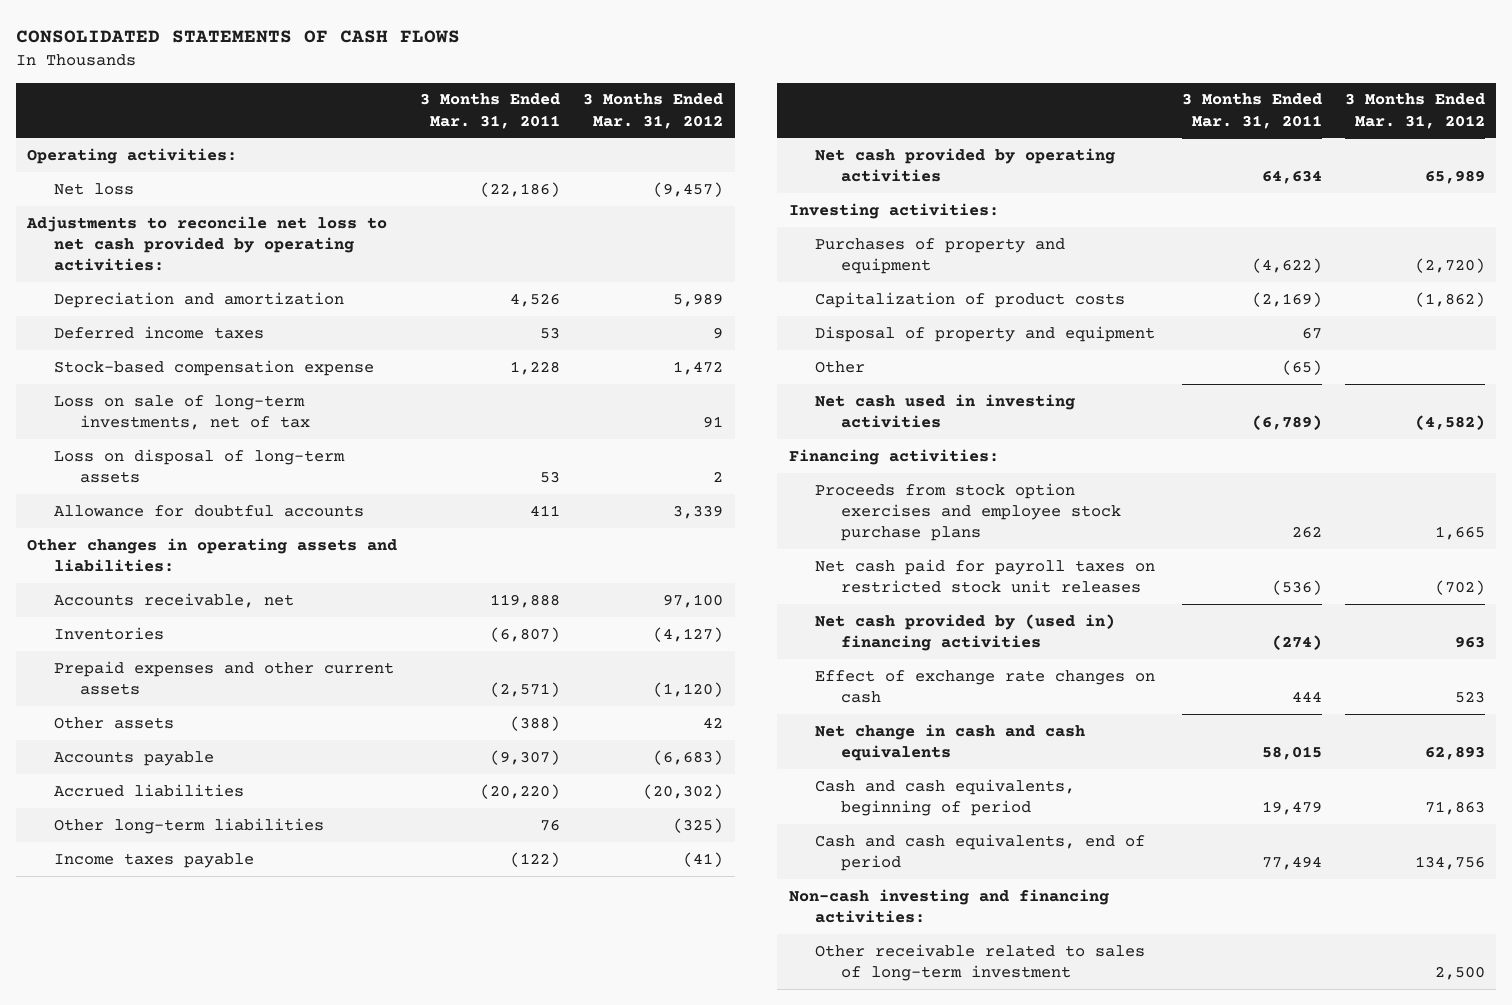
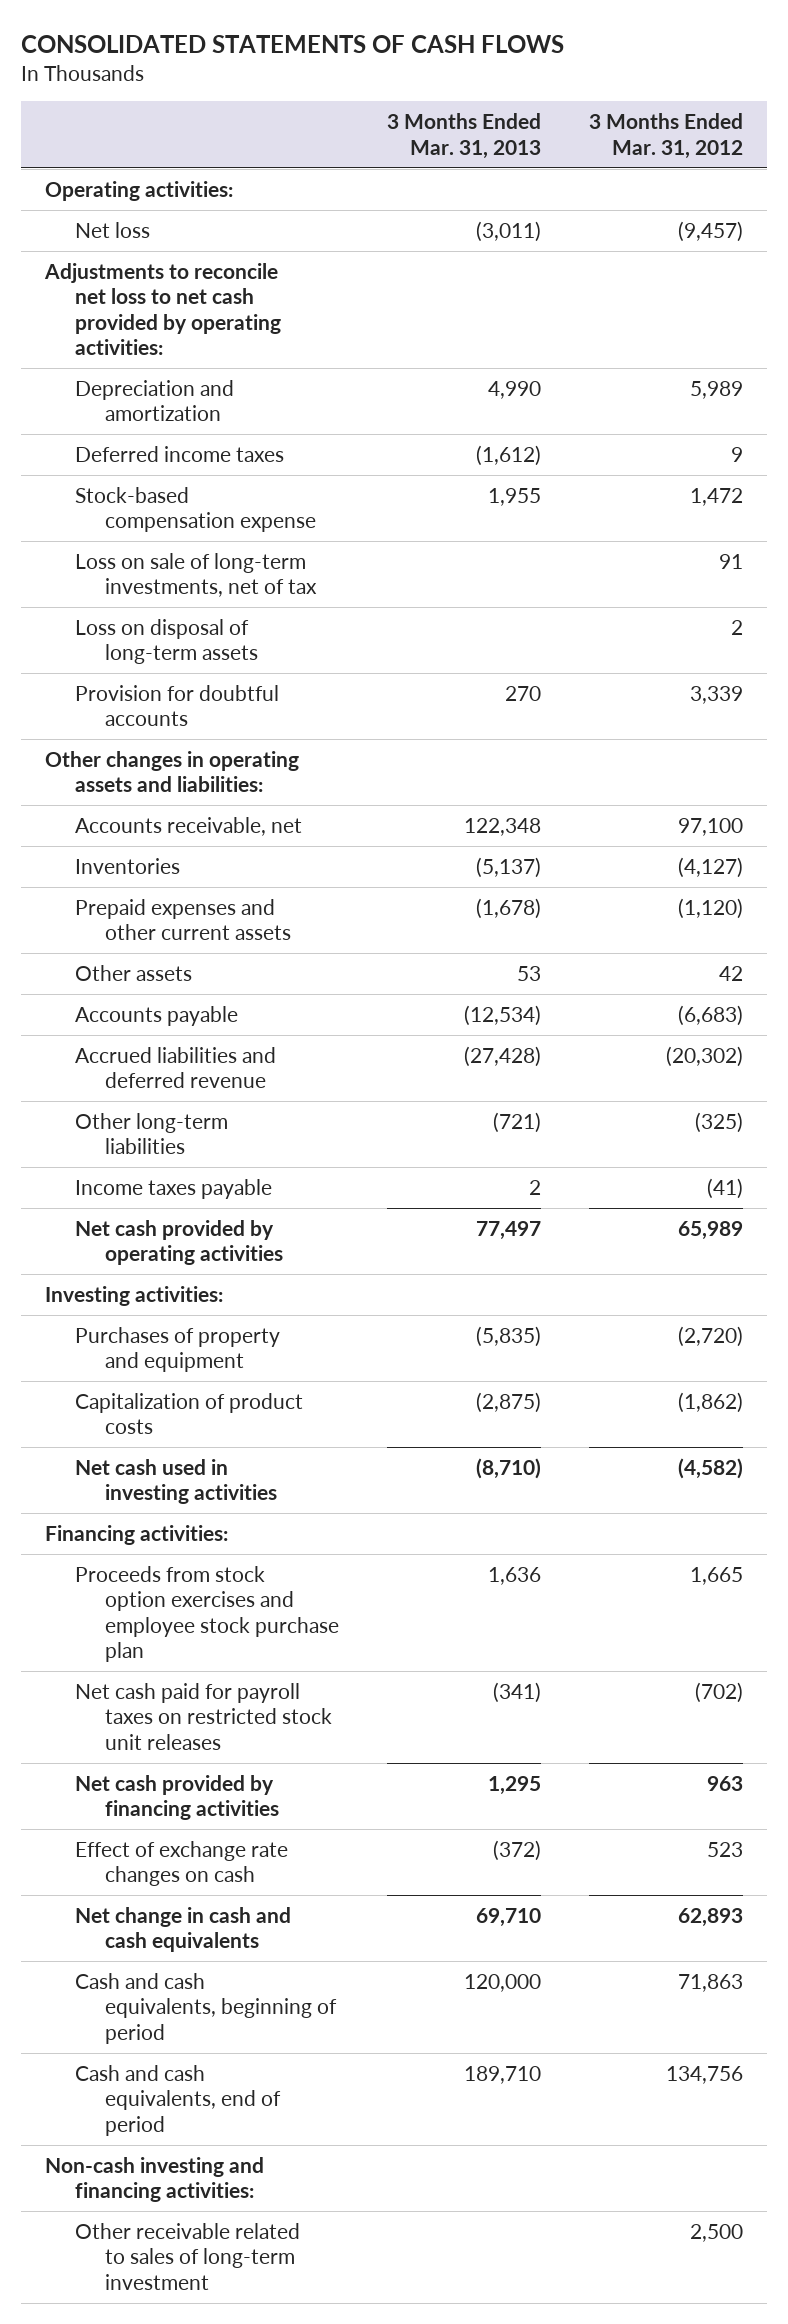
- | 3 Months Ended Mar. 31, 2011 | 3 Months Ended Mar. 31, 2012
+ | 3 Months Ended Mar. 31, 2013 | 3 Months Ended Mar. 31, 2012
- Allowance for doubtful accounts | 411 | 3,339
+ Provision for doubtful accounts | 270 | 3,339
- Accrued liabilities | (20,220) | (20,302)
+ Accrued liabilities and deferred revenue | (27,428) | (20,302)
- Disposal of property and equipment | 67 |
- Other | (65) |
- Proceeds from stock option exercises and employee stock purchase plans | 262 | 1,665
+ Proceeds from stock option exercises and employee stock purchase plan | 1,636 | 1,665
- Net cash provided by (used in) financing activities | (274) | 963
+ Net cash provided by financing activities | 1,295 | 963

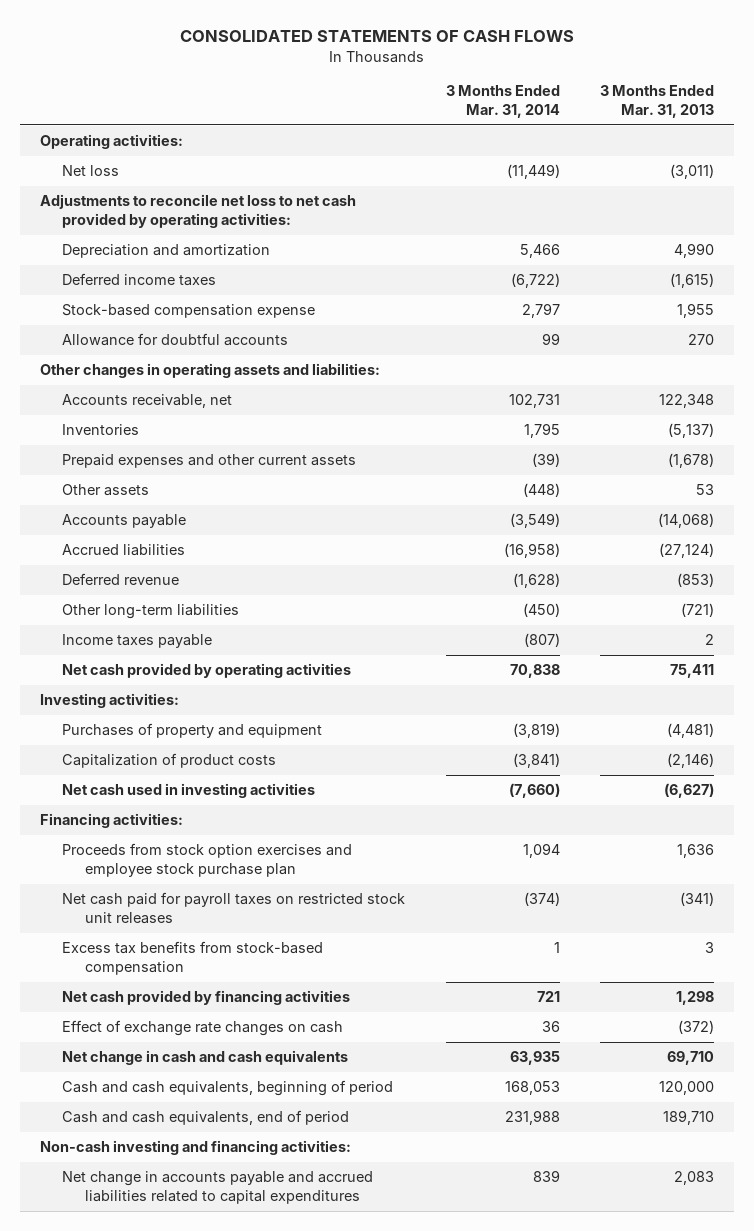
- | 3 Months Ended Mar. 31, 2013 | 3 Months Ended Mar. 31, 2012
+ | 3 Months Ended Mar. 31, 2014 | 3 Months Ended Mar. 31, 2013
- Deferred income taxes | (1,612) | 9
+ Deferred income taxes | (6,722) | (1,615)
- Loss on sale of long-term investments, net of tax | | 91
- Loss on disposal of long-term assets | | 2
- Provision for doubtful accounts | 270 | 3,339
+ Allowance for doubtful accounts | 99 | 270
- Accounts payable | (12,534) | (6,683)
- Accrued liabilities and deferred revenue | (27,428) | (20,302)
+ Accounts payable | (3,549) | (14,068)
+ Accrued liabilities | (16,958) | (27,124)
+ Deferred revenue | (1,628) | (853)
- Net cash provided by operating activities | 77,497 | 65,989
+ Net cash provided by operating activities | 70,838 | 75,411
- Purchases of property and equipment | (5,835) | (2,720)
- Capitalization of product costs | (2,875) | (1,862)
- Net cash used in investing activities | (8,710) | (4,582)
+ Purchases of property and equipment | (3,819) | (4,481)
+ Capitalization of product costs | (3,841) | (2,146)
+ Net cash used in investing activities | (7,660) | (6,627)
- Net cash provided by financing activities | 1,295 | 963
+ Excess tax benefits from stock-based compensation | 1 | 3
+ Net cash provided by financing activities | 721 | 1,298
- Other receivable related to sales of long-term investment | | 2,500
+ Net change in accounts payable and accrued liabilities related to capital expenditures | 839 | 2,083

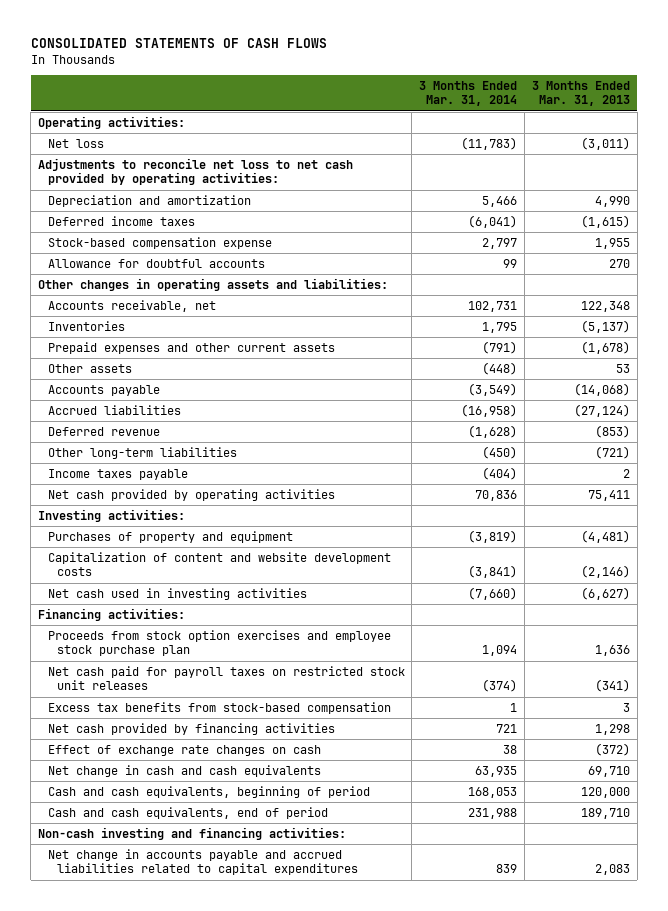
- Net loss | (11,449) | (3,011)
+ Net loss | (11,783) | (3,011)
- Deferred income taxes | (6,722) | (1,615)
+ Deferred income taxes | (6,041) | (1,615)
- Prepaid expenses and other current assets | (39) | (1,678)
+ Prepaid expenses and other current assets | (791) | (1,678)
- Income taxes payable | (807) | 2
- Net cash provided by operating activities | 70,838 | 75,411
+ Income taxes payable | (404) | 2
+ Net cash provided by operating activities | 70,836 | 75,411
- Capitalization of product costs | (3,841) | (2,146)
+ Capitalization of content and website development costs | (3,841) | (2,146)
- Effect of exchange rate changes on cash | 36 | (372)
+ Effect of exchange rate changes on cash | 38 | (372)

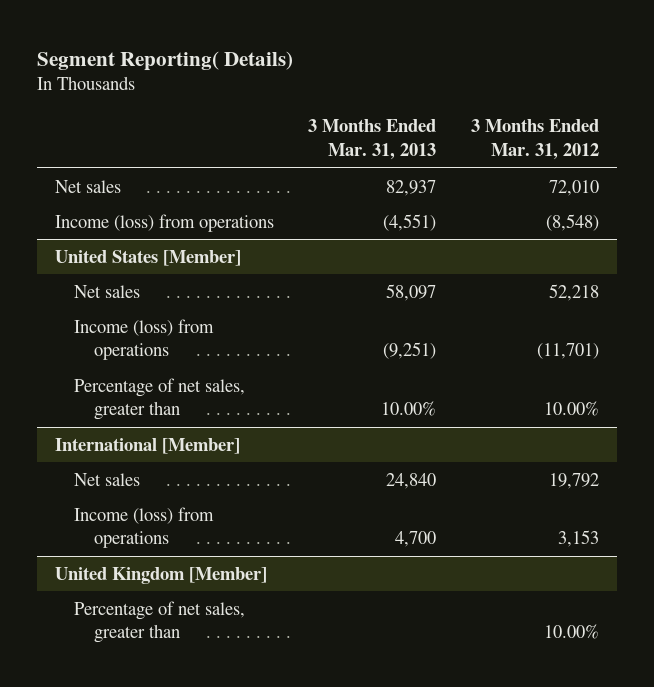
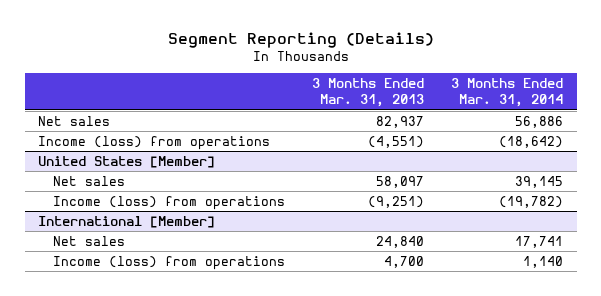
- Segment Reporting( Details)
+ Segment Reporting (Details)
- | 3 Months Ended Mar. 31, 2013 | 3 Months Ended Mar. 31, 2012
+ | 3 Months Ended Mar. 31, 2013 | 3 Months Ended Mar. 31, 2014
@ United States [Member]
- Percentage of net sales, greater than | 10.00% | 10.00%
- United Kingdom [Member]
- Percentage of net sales, greater than | | 10.00%

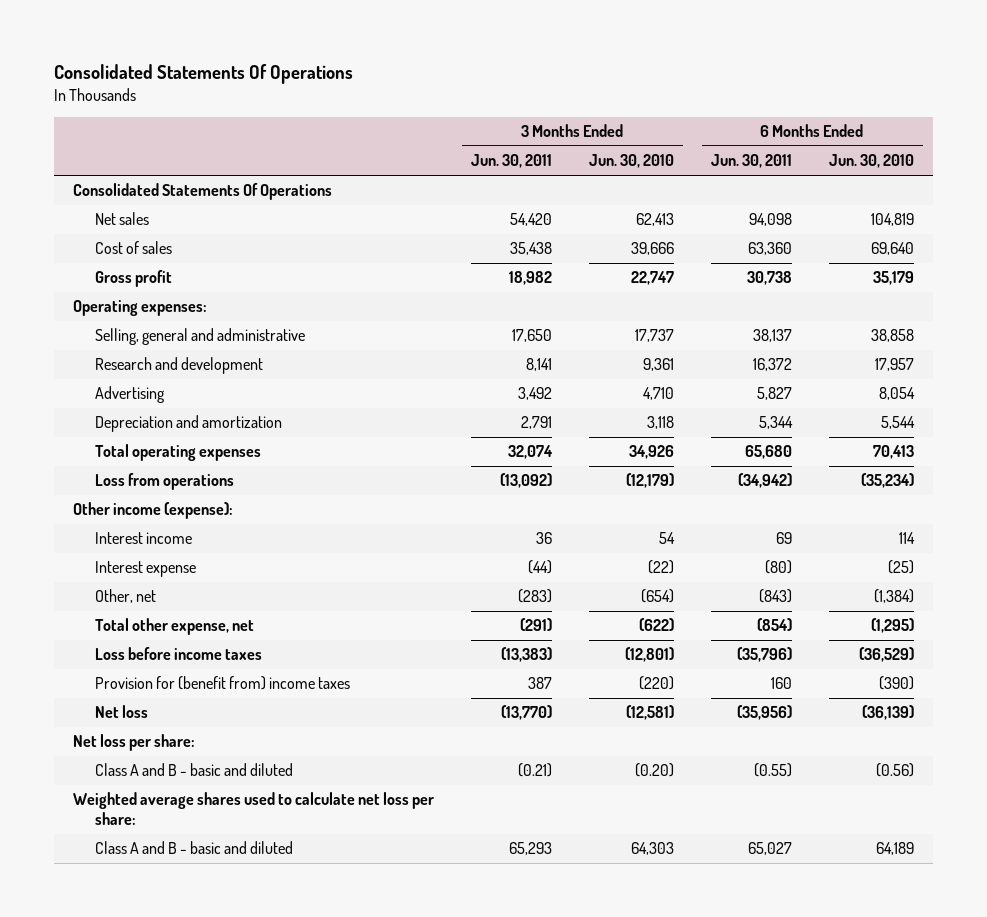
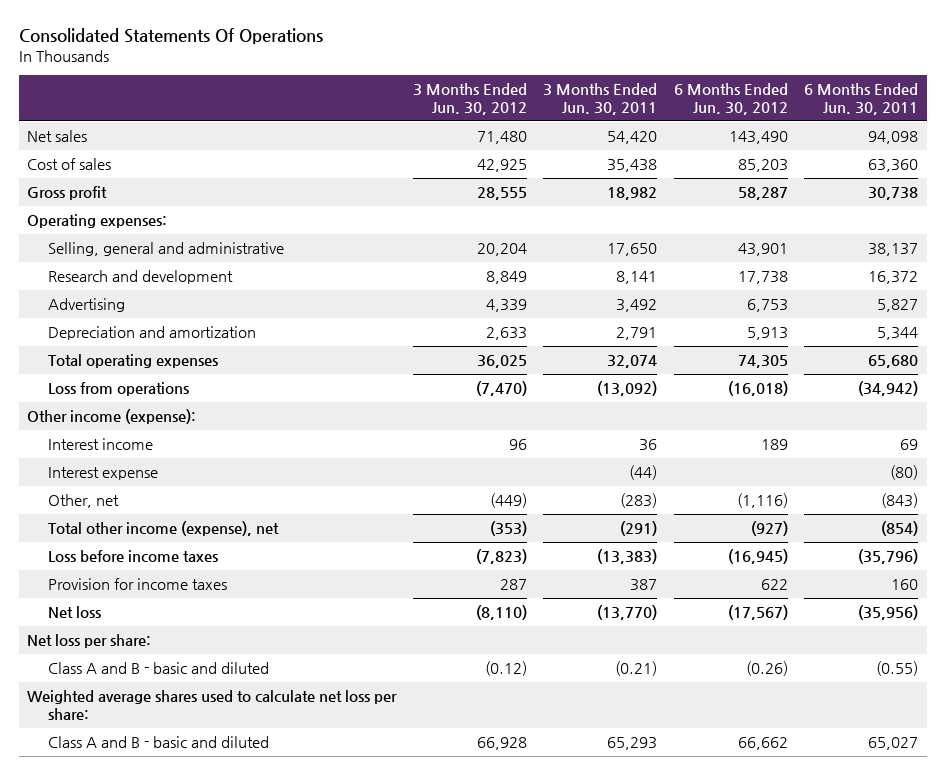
- | 3 Months Ended Jun. 30, 2011 | 3 Months Ended Jun. 30, 2010 | 6 Months Ended Jun. 30, 2011 | 6 Months Ended Jun. 30, 2010
+ | 3 Months Ended Jun. 30, 2012 | 3 Months Ended Jun. 30, 2011 | 6 Months Ended Jun. 30, 2012 | 6 Months Ended Jun. 30, 2011
- Consolidated Statements Of Operations
- Total other expense, net | (291) | (622) | (854) | (1,295)
+ Total other income (expense), net | (353) | (291) | (927) | (854)
- Provision for (benefit from) income taxes | 387 | (220) | 160 | (390)
+ Provision for income taxes | 287 | 387 | 622 | 160

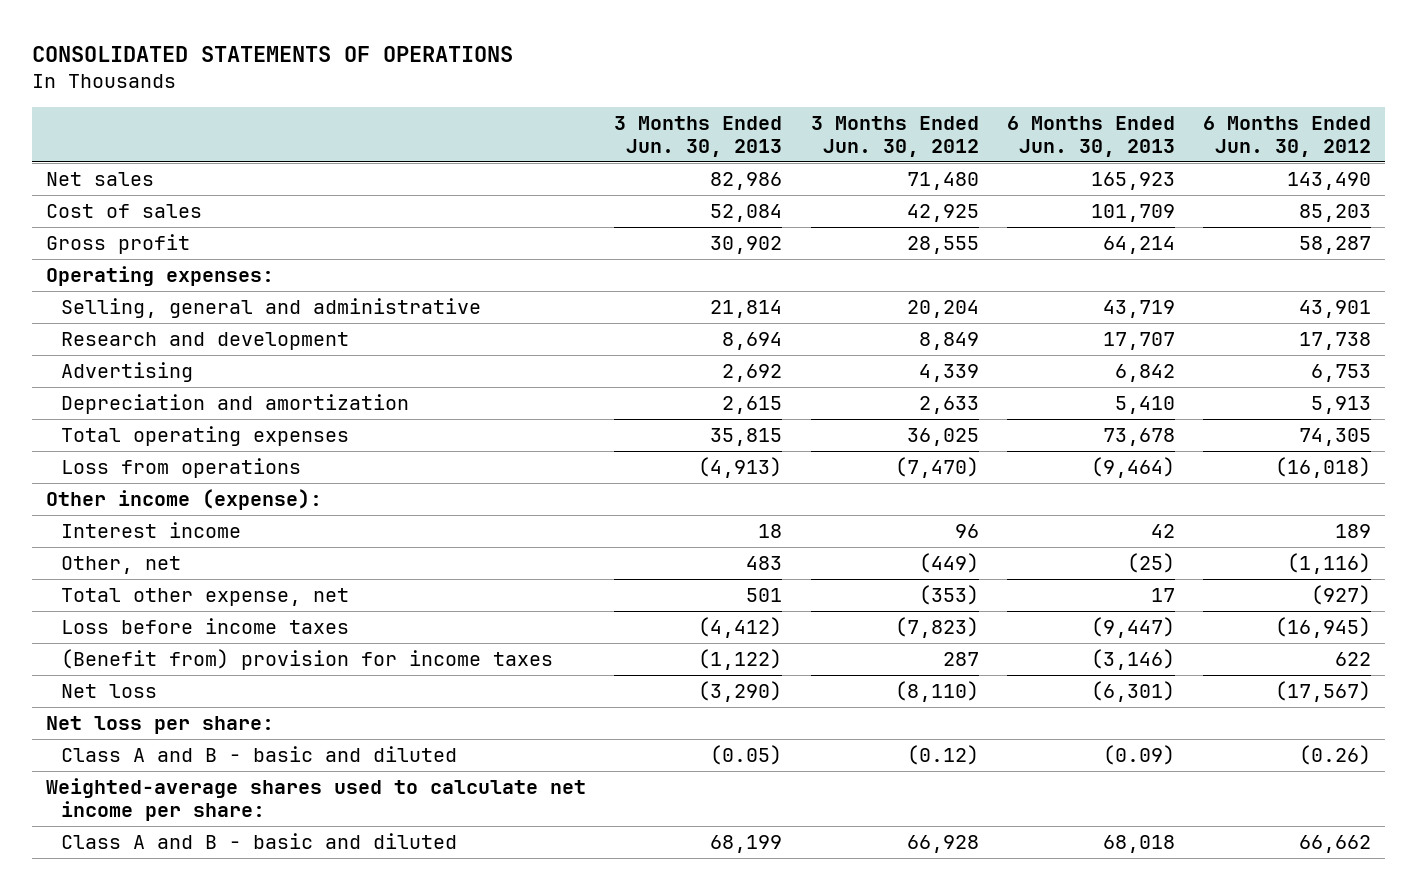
- Consolidated Statements Of Operations
+ CONSOLIDATED STATEMENTS OF OPERATIONS
- | 3 Months Ended Jun. 30, 2012 | 3 Months Ended Jun. 30, 2011 | 6 Months Ended Jun. 30, 2012 | 6 Months Ended Jun. 30, 2011
+ | 3 Months Ended Jun. 30, 2013 | 3 Months Ended Jun. 30, 2012 | 6 Months Ended Jun. 30, 2013 | 6 Months Ended Jun. 30, 2012
- Interest expense | | (44) | | (80)
- Total other income (expense), net | (353) | (291) | (927) | (854)
+ Total other expense, net | 501 | (353) | 17 | (927)
- Provision for income taxes | 287 | 387 | 622 | 160
+ (Benefit from) provision for income taxes | (1,122) | 287 | (3,146) | 622
- Weighted average shares used to calculate net loss per share:
+ Weighted-average shares used to calculate net income per share:

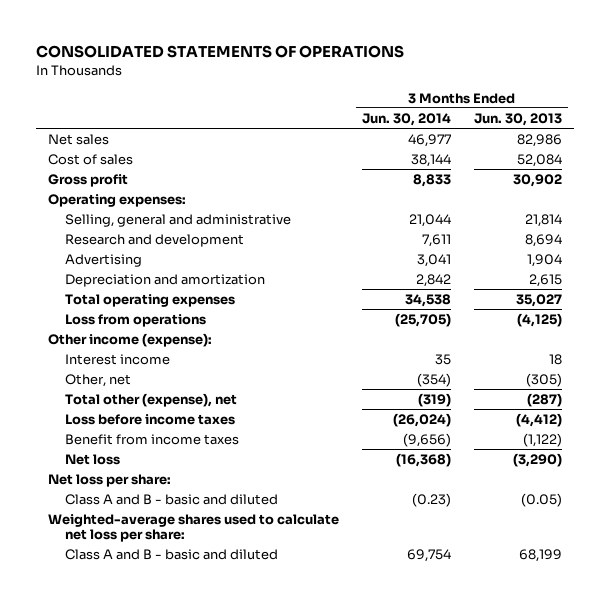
- | 3 Months Ended Jun. 30, 2013 | 3 Months Ended Jun. 30, 2012 | 6 Months Ended Jun. 30, 2013 | 6 Months Ended Jun. 30, 2012
+ | 3 Months Ended Jun. 30, 2014 | 3 Months Ended Jun. 30, 2013
- Advertising | 2,692 | 4,339 | 6,842 | 6,753
+ Advertising | 3,041 | 1,904
- Total operating expenses | 35,815 | 36,025 | 73,678 | 74,305
- Loss from operations | (4,913) | (7,470) | (9,464) | (16,018)
+ Total operating expenses | 34,538 | 35,027
+ Loss from operations | (25,705) | (4,125)
- Other, net | 483 | (449) | (25) | (1,116)
- Total other expense, net | 501 | (353) | 17 | (927)
+ Other, net | (354) | (305)
+ Total other (expense), net | (319) | (287)
- (Benefit from) provision for income taxes | (1,122) | 287 | (3,146) | 622
+ Benefit from income taxes | (9,656) | (1,122)
- Weighted-average shares used to calculate net income per share:
+ Weighted-average shares used to calculate net loss per share:

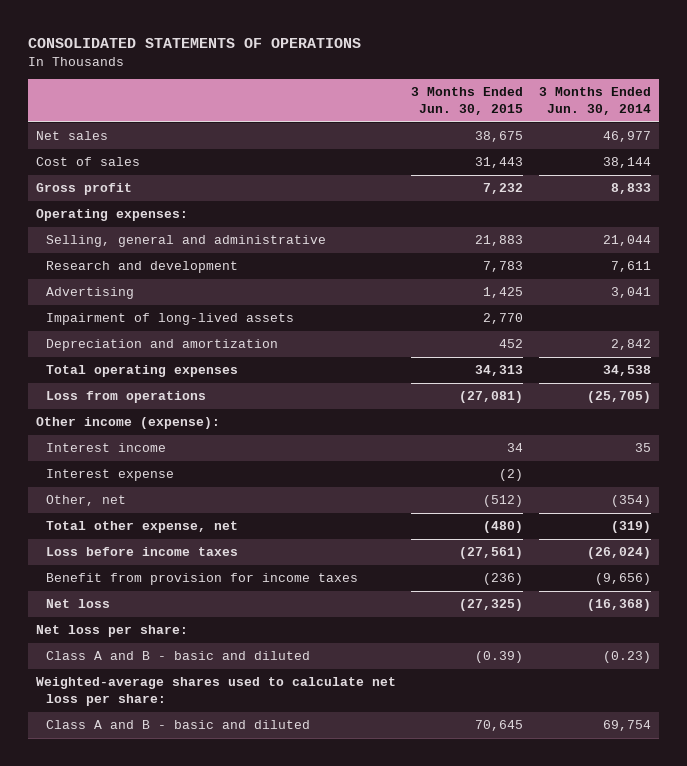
- | 3 Months Ended Jun. 30, 2014 | 3 Months Ended Jun. 30, 2013
+ | 3 Months Ended Jun. 30, 2015 | 3 Months Ended Jun. 30, 2014
+ Impairment of long-lived assets | 2,770 |
+ Interest expense | (2) |
- Total other (expense), net | (319) | (287)
+ Total other expense, net | (480) | (319)
- Benefit from income taxes | (9,656) | (1,122)
+ Benefit from provision for income taxes | (236) | (9,656)

